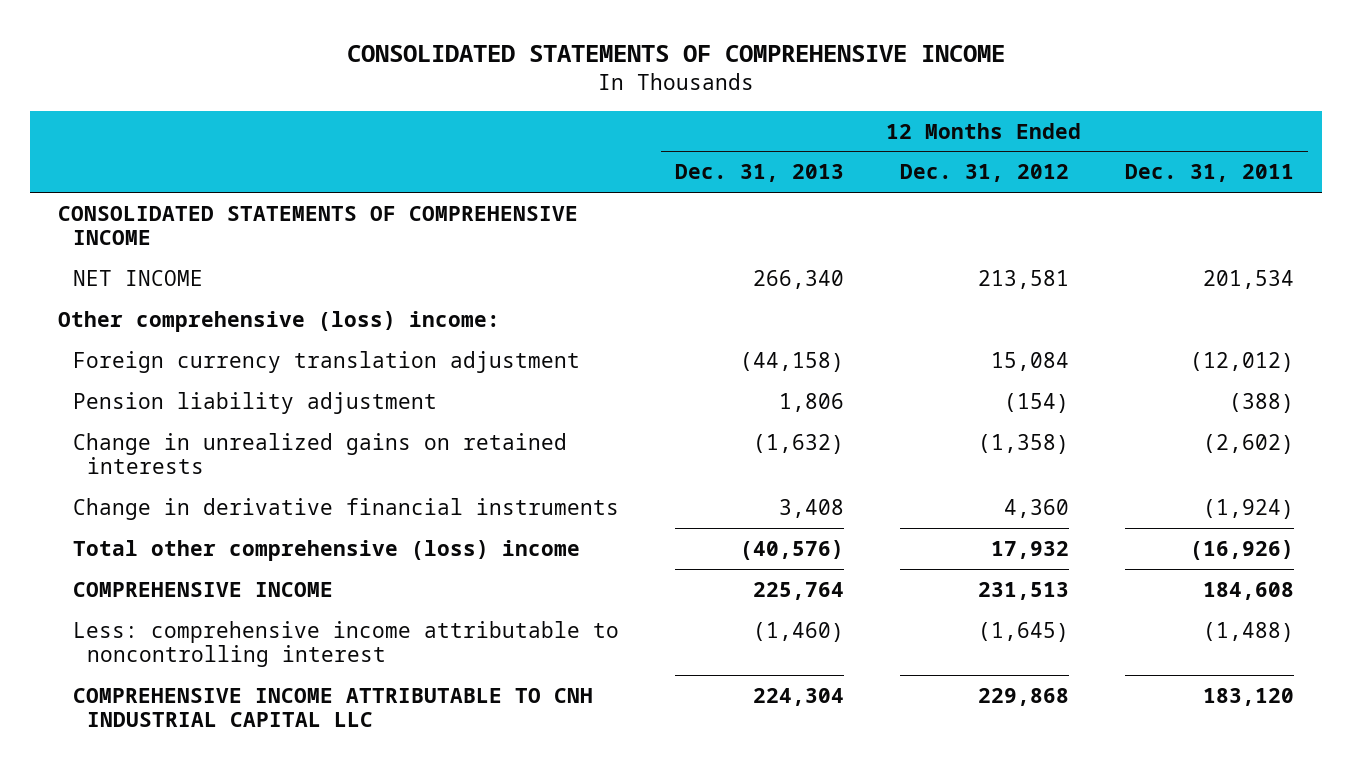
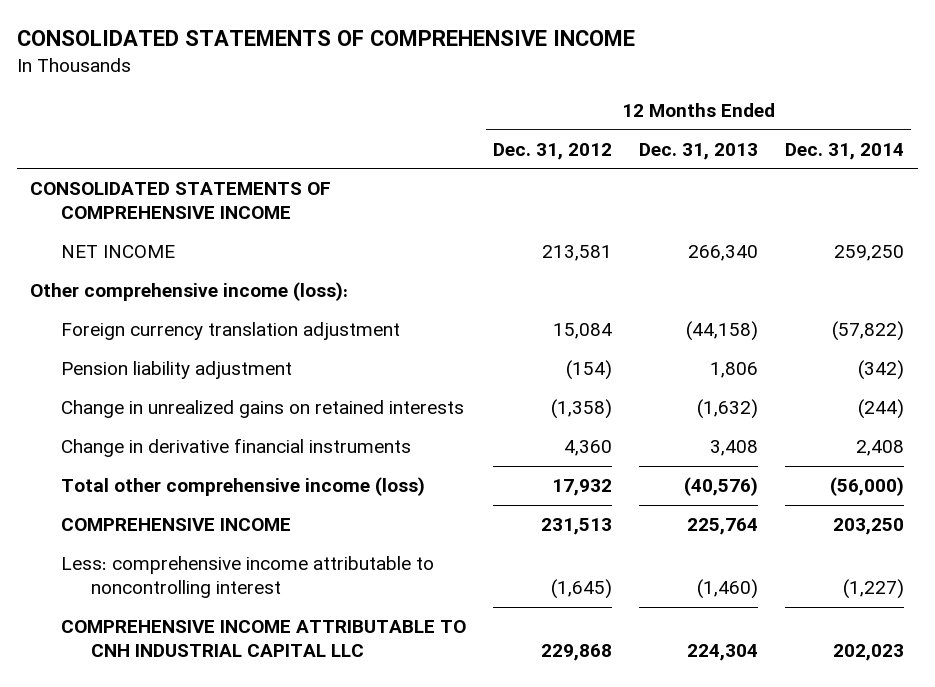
- | 12 Months Ended Dec. 31, 2013 | 12 Months Ended Dec. 31, 2012 | 12 Months Ended Dec. 31, 2011
+ | 12 Months Ended Dec. 31, 2012 | 12 Months Ended Dec. 31, 2013 | 12 Months Ended Dec. 31, 2014
- Other comprehensive (loss) income:
+ Other comprehensive income (loss):
- Total other comprehensive (loss) income | (40,576) | 17,932 | (16,926)
+ Total other comprehensive income (loss) | 17,932 | (40,576) | (56,000)

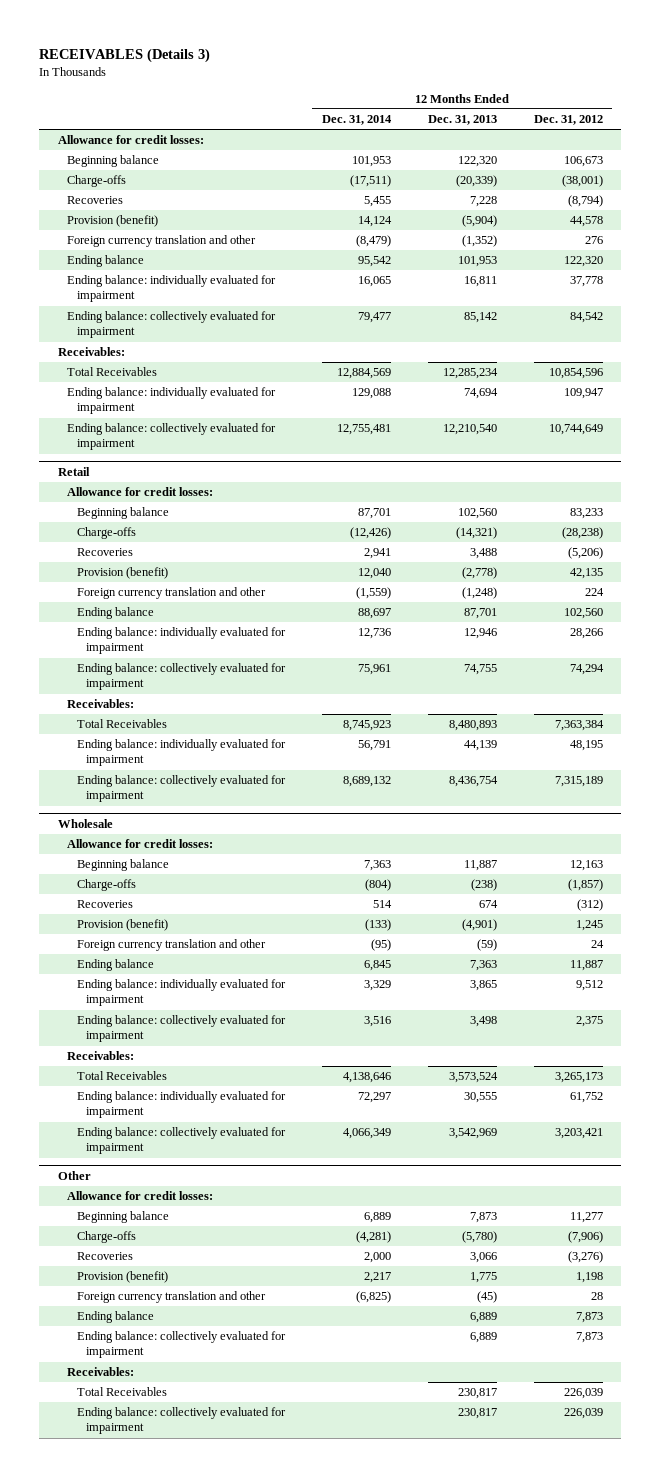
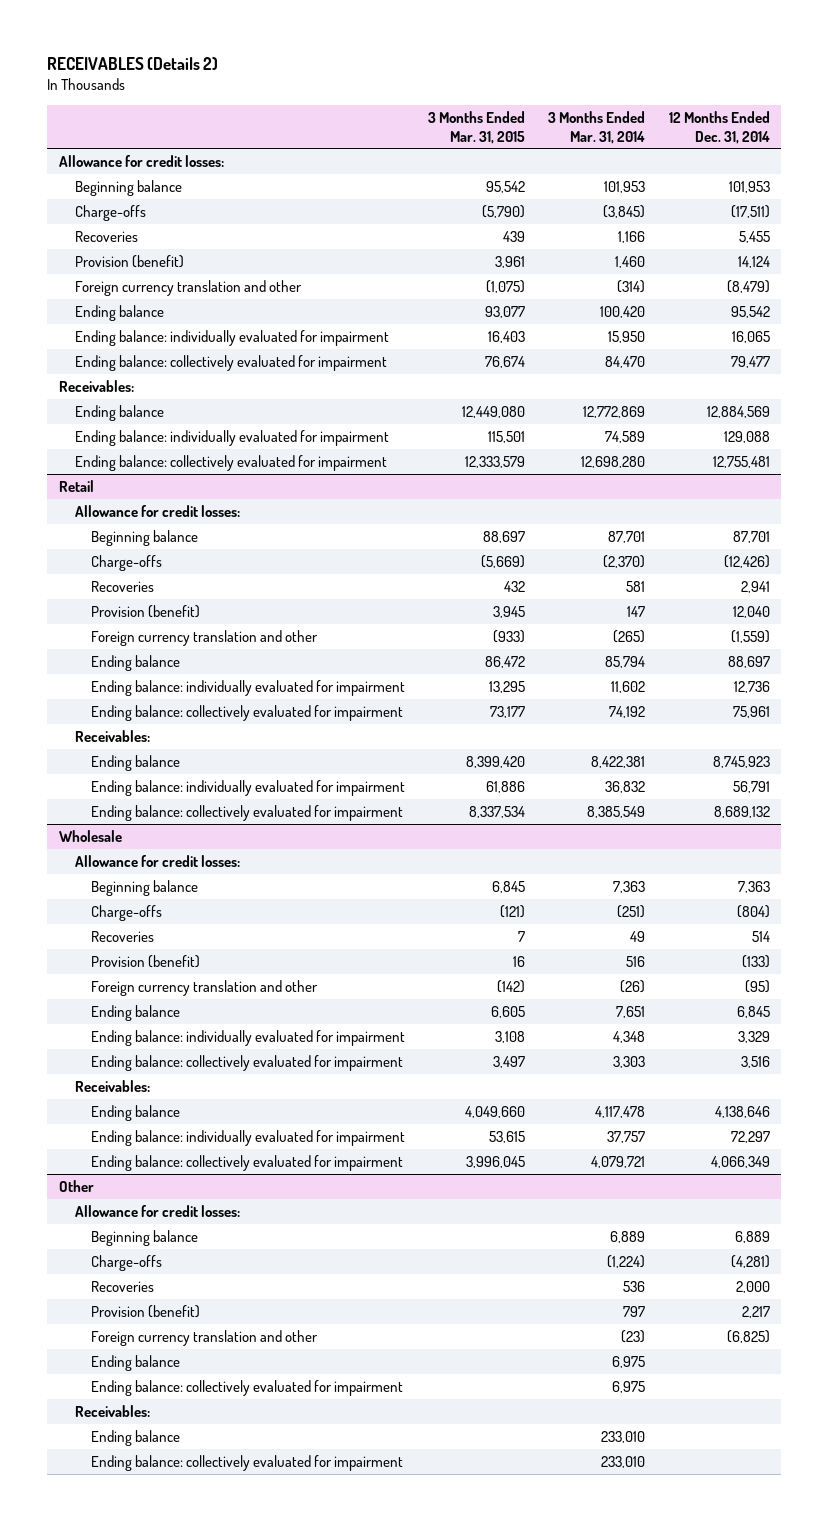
- RECEIVABLES (Details 3)
+ RECEIVABLES (Details 2)
- | 12 Months Ended Dec. 31, 2014 | 12 Months Ended Dec. 31, 2013 | 12 Months Ended Dec. 31, 2012
+ | 3 Months Ended Mar. 31, 2015 | 3 Months Ended Mar. 31, 2014 | 12 Months Ended Dec. 31, 2014
- Total Receivables | 12,884,569 | 12,285,234 | 10,854,596
+ Ending balance | 12,449,080 | 12,772,869 | 12,884,569
@ Retail
- Total Receivables | 8,745,923 | 8,480,893 | 7,363,384
+ Ending balance | 8,399,420 | 8,422,381 | 8,745,923
@ Wholesale
- Total Receivables | 4,138,646 | 3,573,524 | 3,265,173
+ Ending balance | 4,049,660 | 4,117,478 | 4,138,646
@ Other
- Total Receivables | | 230,817 | 226,039
+ Ending balance | | 233,010 |

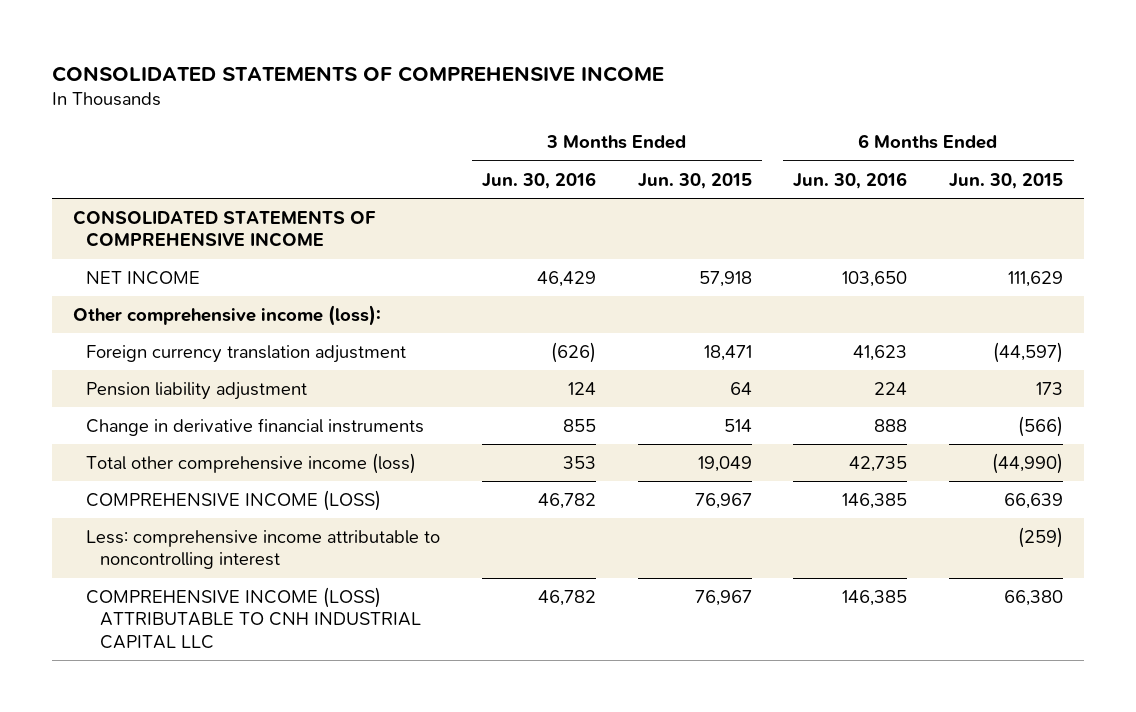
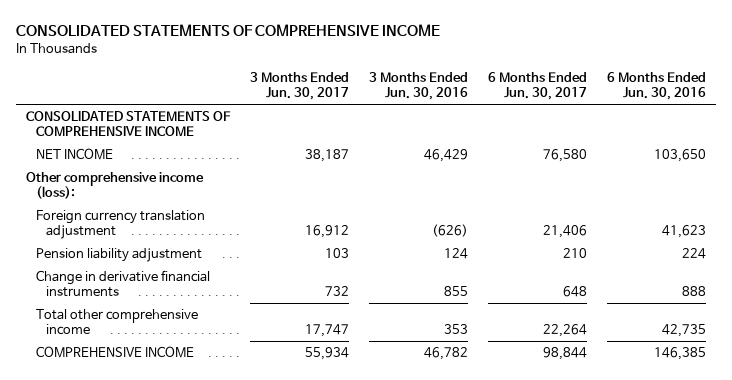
- | 3 Months Ended Jun. 30, 2016 | 3 Months Ended Jun. 30, 2015 | 6 Months Ended Jun. 30, 2016 | 6 Months Ended Jun. 30, 2015
+ | 3 Months Ended Jun. 30, 2017 | 3 Months Ended Jun. 30, 2016 | 6 Months Ended Jun. 30, 2017 | 6 Months Ended Jun. 30, 2016
- Total other comprehensive income (loss) | 353 | 19,049 | 42,735 | (44,990)
- COMPREHENSIVE INCOME (LOSS) | 46,782 | 76,967 | 146,385 | 66,639
- Less: comprehensive income attributable to noncontrolling interest | | | | (259)
- COMPREHENSIVE INCOME (LOSS) ATTRIBUTABLE TO CNH INDUSTRIAL CAPITAL LLC | 46,782 | 76,967 | 146,385 | 66,380
+ Total other comprehensive income | 17,747 | 353 | 22,264 | 42,735
+ COMPREHENSIVE INCOME | 55,934 | 46,782 | 98,844 | 146,385

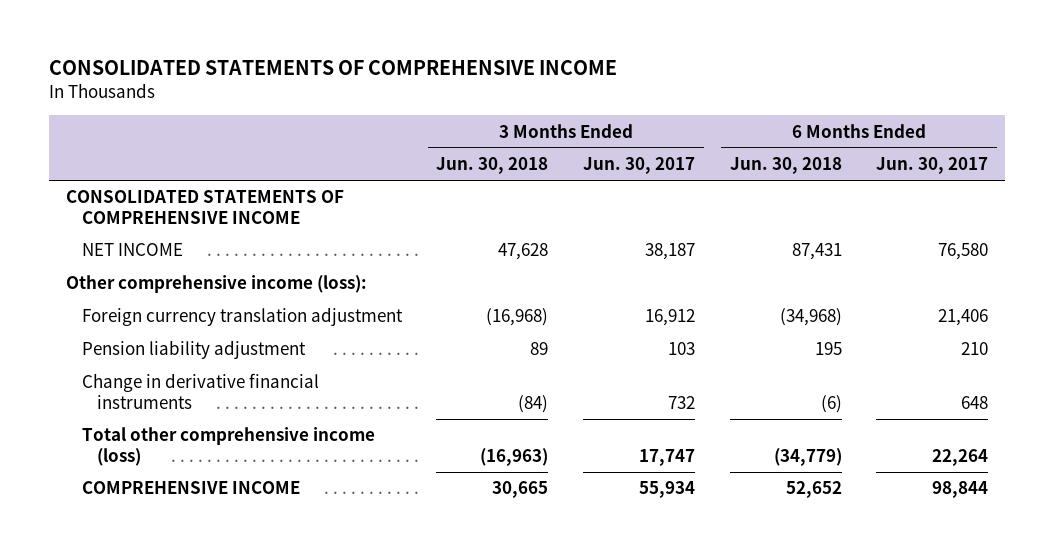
- | 3 Months Ended Jun. 30, 2017 | 3 Months Ended Jun. 30, 2016 | 6 Months Ended Jun. 30, 2017 | 6 Months Ended Jun. 30, 2016
+ | 3 Months Ended Jun. 30, 2018 | 3 Months Ended Jun. 30, 2017 | 6 Months Ended Jun. 30, 2018 | 6 Months Ended Jun. 30, 2017
- Total other comprehensive income | 17,747 | 353 | 22,264 | 42,735
+ Total other comprehensive income (loss) | (16,963) | 17,747 | (34,779) | 22,264

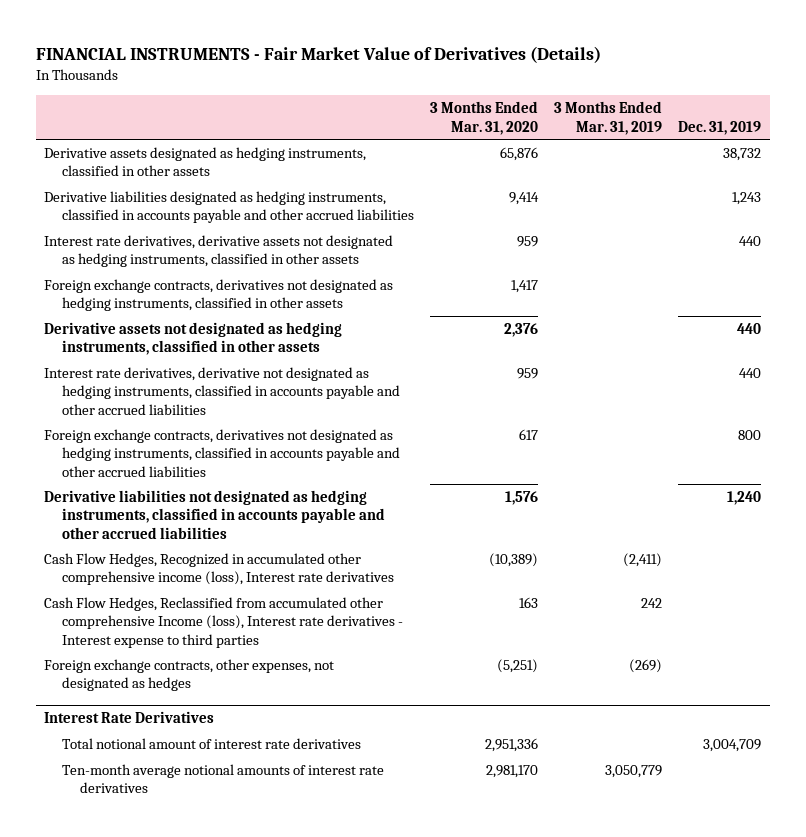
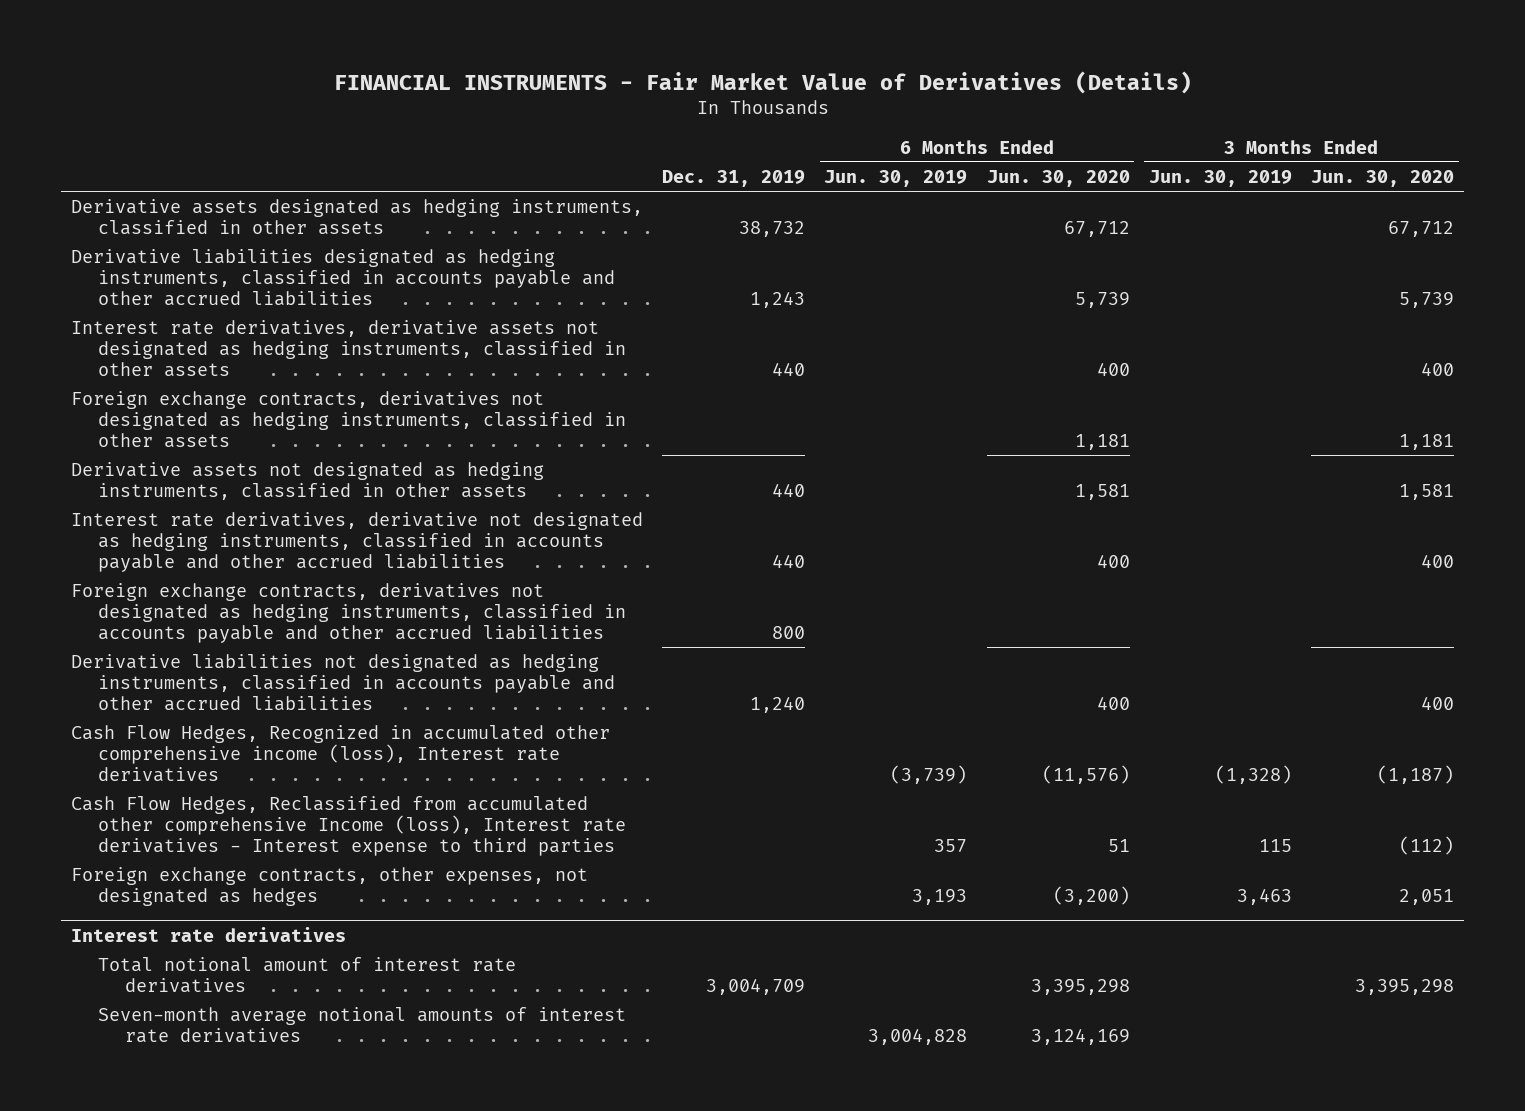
- | 3 Months Ended Mar. 31, 2020 | 3 Months Ended Mar. 31, 2019 | Dec. 31, 2019
+ | Dec. 31, 2019 | 6 Months Ended Jun. 30, 2019 | 6 Months Ended Jun. 30, 2020 | 3 Months Ended Jun. 30, 2019 | 3 Months Ended Jun. 30, 2020
- Interest Rate Derivatives
+ Interest rate derivatives
- Ten-month average notional amounts of interest rate derivatives | 2,981,170 | 3,050,779 |
+ Seven-month average notional amounts of interest rate derivatives | | 3,004,828 | 3,124,169 | |

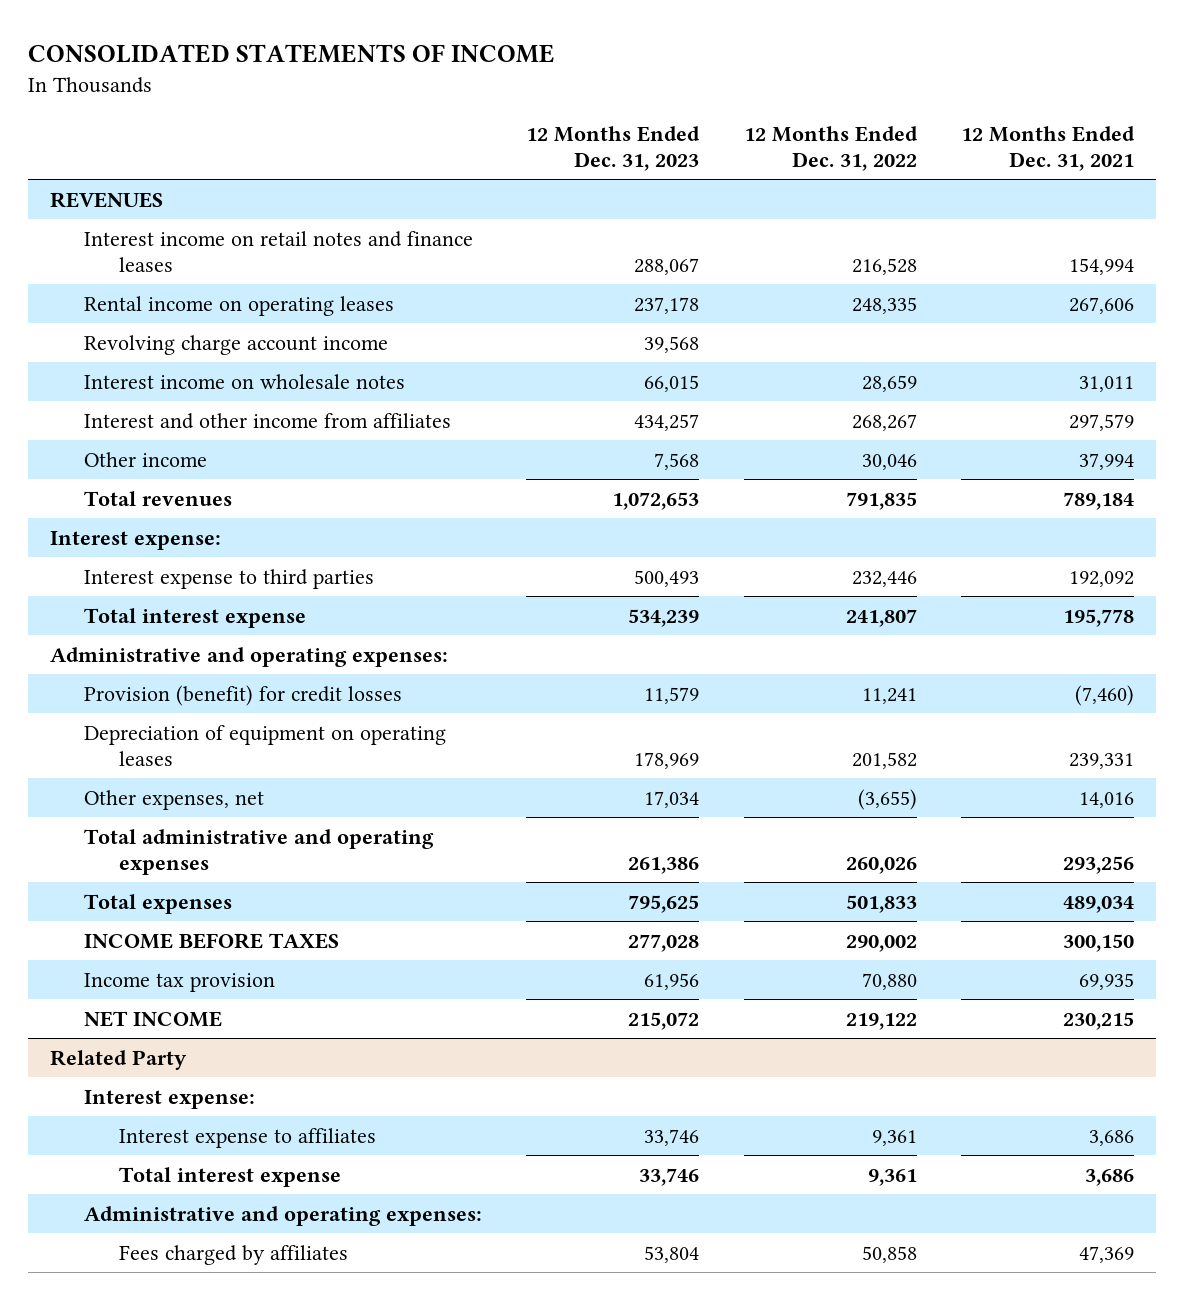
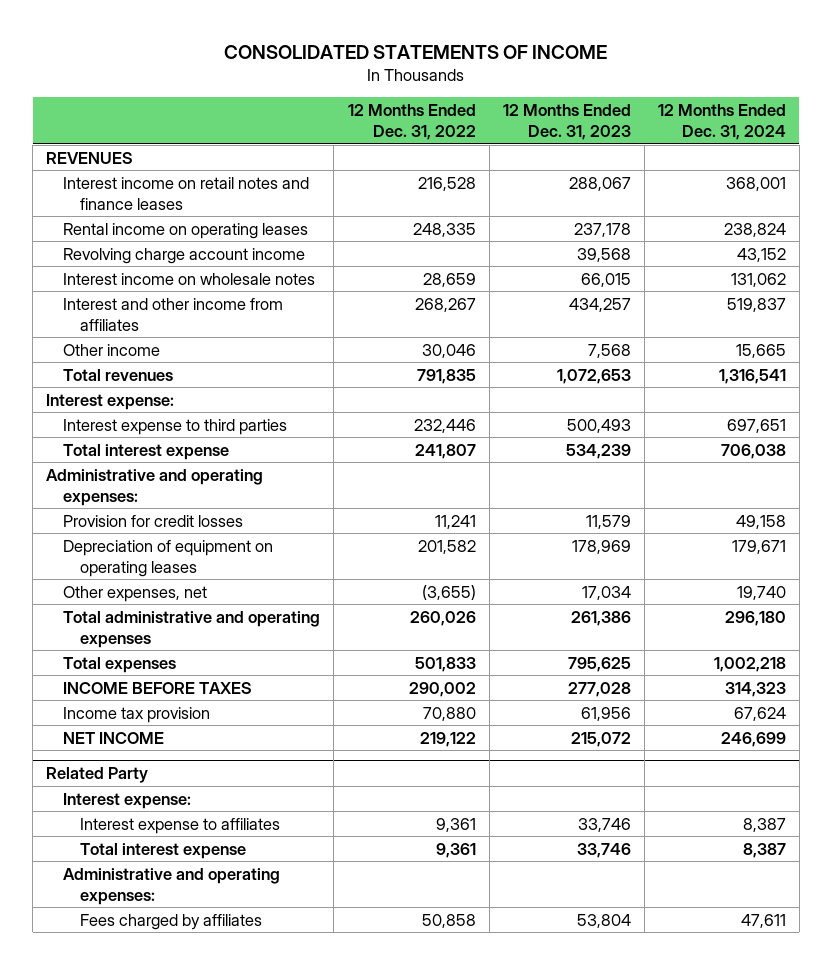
- | 12 Months Ended Dec. 31, 2023 | 12 Months Ended Dec. 31, 2022 | 12 Months Ended Dec. 31, 2021
+ | 12 Months Ended Dec. 31, 2022 | 12 Months Ended Dec. 31, 2023 | 12 Months Ended Dec. 31, 2024
- Provision (benefit) for credit losses | 11,579 | 11,241 | (7,460)
+ Provision for credit losses | 11,241 | 11,579 | 49,158

